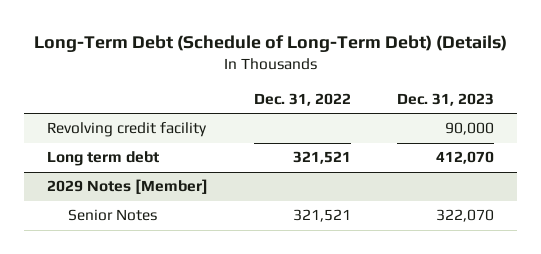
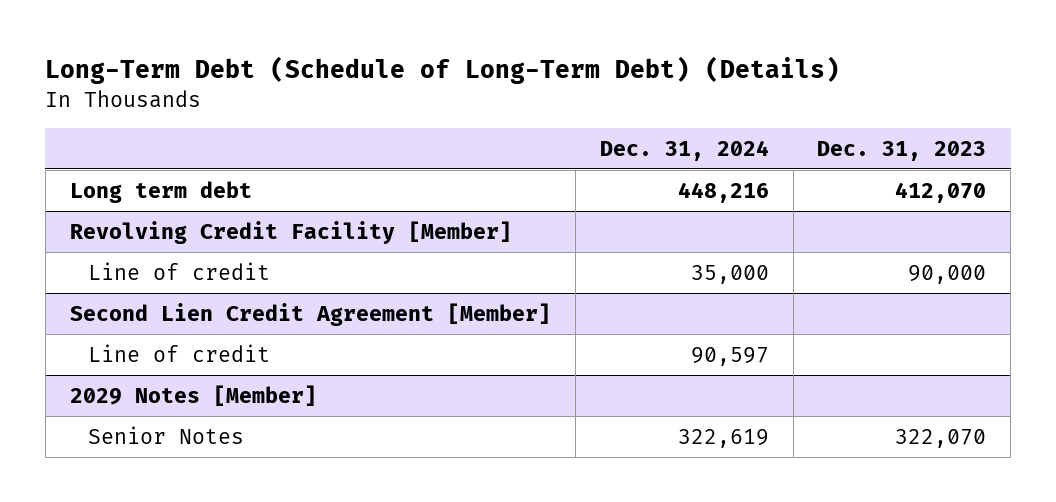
- | Dec. 31, 2022 | Dec. 31, 2023
+ | Dec. 31, 2024 | Dec. 31, 2023
- Revolving credit facility | | 90,000
+ Revolving Credit Facility [Member]
+ Line of credit | 35,000 | 90,000
+ Second Lien Credit Agreement [Member]
+ Line of credit | 90,597 |

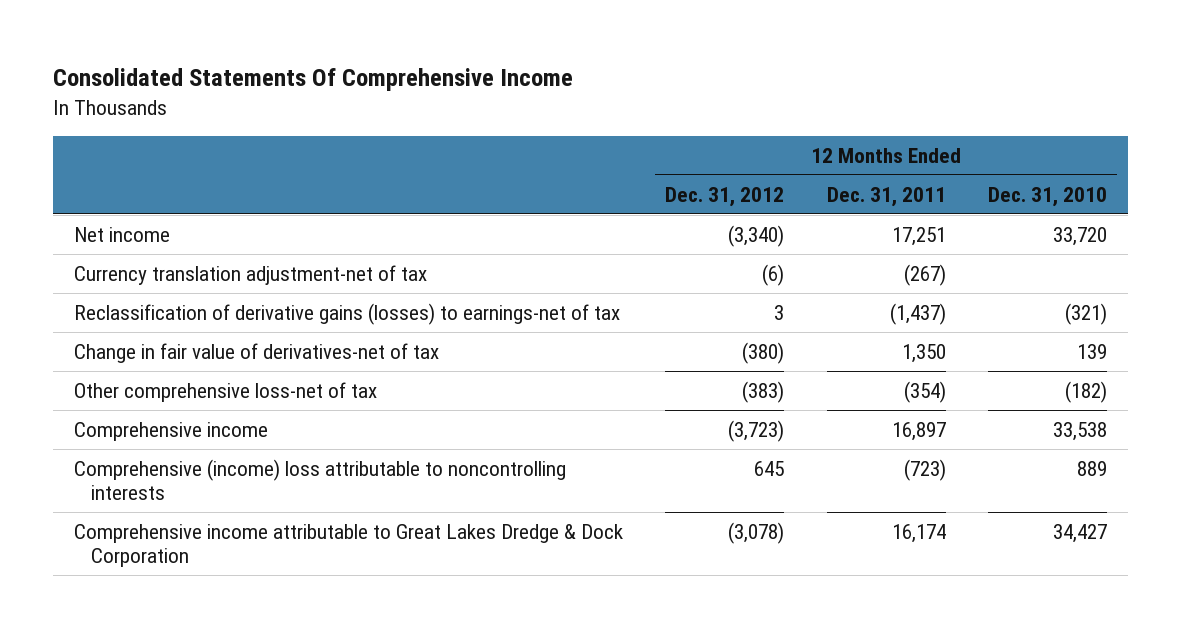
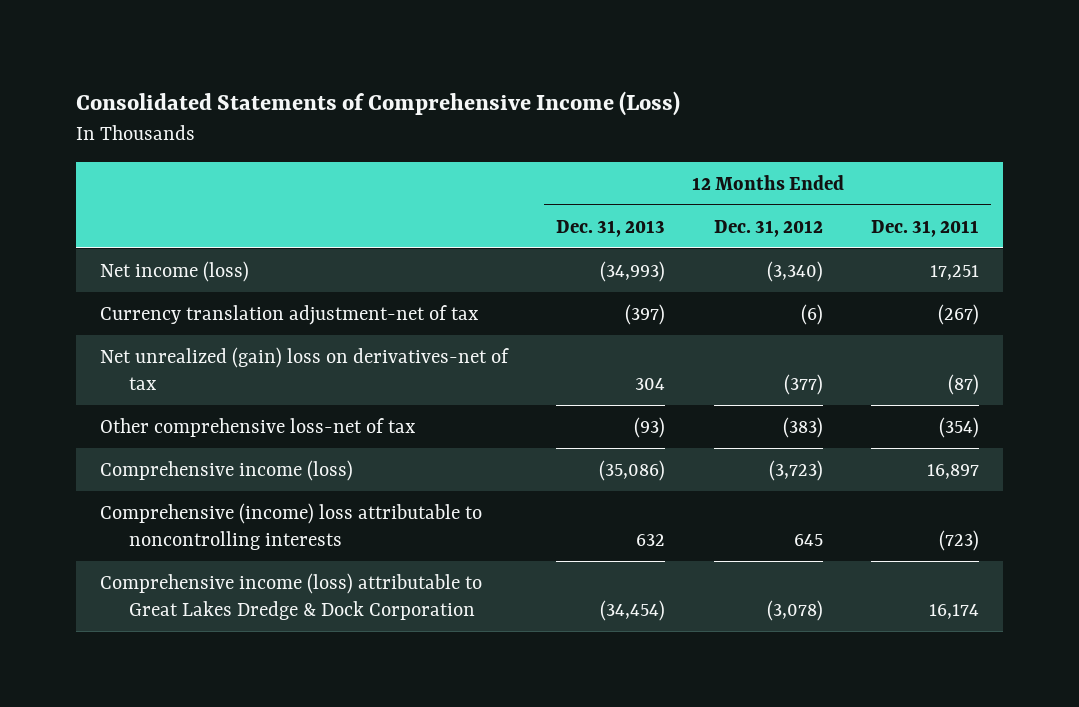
- Consolidated Statements Of Comprehensive Income
+ Consolidated Statements of Comprehensive Income (Loss)
- | 12 Months Ended Dec. 31, 2012 | 12 Months Ended Dec. 31, 2011 | 12 Months Ended Dec. 31, 2010
+ | 12 Months Ended Dec. 31, 2013 | 12 Months Ended Dec. 31, 2012 | 12 Months Ended Dec. 31, 2011
- Net income | (3,340) | 17,251 | 33,720
+ Net income (loss) | (34,993) | (3,340) | 17,251
- Reclassification of derivative gains (losses) to earnings-net of tax | 3 | (1,437) | (321)
- Change in fair value of derivatives-net of tax | (380) | 1,350 | 139
+ Net unrealized (gain) loss on derivatives-net of tax | 304 | (377) | (87)
- Comprehensive income | (3,723) | 16,897 | 33,538
+ Comprehensive income (loss) | (35,086) | (3,723) | 16,897
- Comprehensive income attributable to Great Lakes Dredge & Dock Corporation | (3,078) | 16,174 | 34,427
+ Comprehensive income (loss) attributable to Great Lakes Dredge & Dock Corporation | (34,454) | (3,078) | 16,174

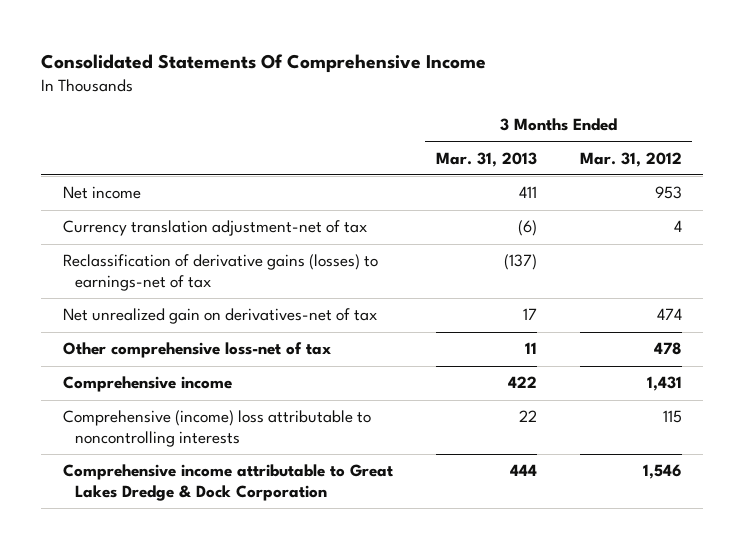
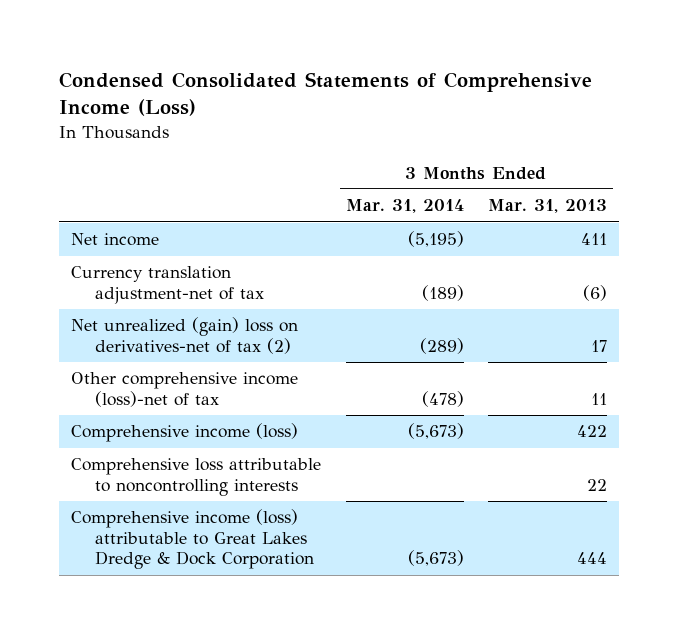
- Consolidated Statements Of Comprehensive Income
+ Condensed Consolidated Statements of Comprehensive Income (Loss)
- | 3 Months Ended Mar. 31, 2013 | 3 Months Ended Mar. 31, 2012
+ | 3 Months Ended Mar. 31, 2014 | 3 Months Ended Mar. 31, 2013
- Reclassification of derivative gains (losses) to earnings-net of tax | (137) |
- Net unrealized gain on derivatives-net of tax | 17 | 474
- Other comprehensive loss-net of tax | 11 | 478
- Comprehensive income | 422 | 1,431
- Comprehensive (income) loss attributable to noncontrolling interests | 22 | 115
- Comprehensive income attributable to Great Lakes Dredge & Dock Corporation | 444 | 1,546
+ Net unrealized (gain) loss on derivatives-net of tax (2) | (289) | 17
+ Other comprehensive income (loss)-net of tax | (478) | 11
+ Comprehensive income (loss) | (5,673) | 422
+ Comprehensive loss attributable to noncontrolling interests | | 22
+ Comprehensive income (loss) attributable to Great Lakes Dredge & Dock Corporation | (5,673) | 444

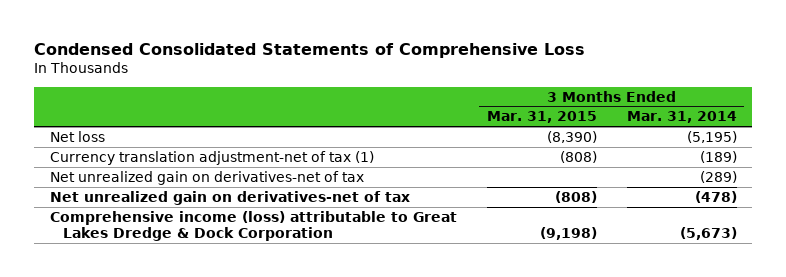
- Condensed Consolidated Statements of Comprehensive Income (Loss)
+ Condensed Consolidated Statements of Comprehensive Loss
- | 3 Months Ended Mar. 31, 2014 | 3 Months Ended Mar. 31, 2013
+ | 3 Months Ended Mar. 31, 2015 | 3 Months Ended Mar. 31, 2014
- Net income | (5,195) | 411
- Currency translation adjustment-net of tax | (189) | (6)
- Net unrealized (gain) loss on derivatives-net of tax (2) | (289) | 17
- Other comprehensive income (loss)-net of tax | (478) | 11
- Comprehensive income (loss) | (5,673) | 422
- Comprehensive loss attributable to noncontrolling interests | | 22
+ Net loss | (8,390) | (5,195)
+ Currency translation adjustment-net of tax (1) | (808) | (189)
+ Net unrealized gain on derivatives-net of tax | | (289)
+ Net unrealized gain on derivatives-net of tax | (808) | (478)

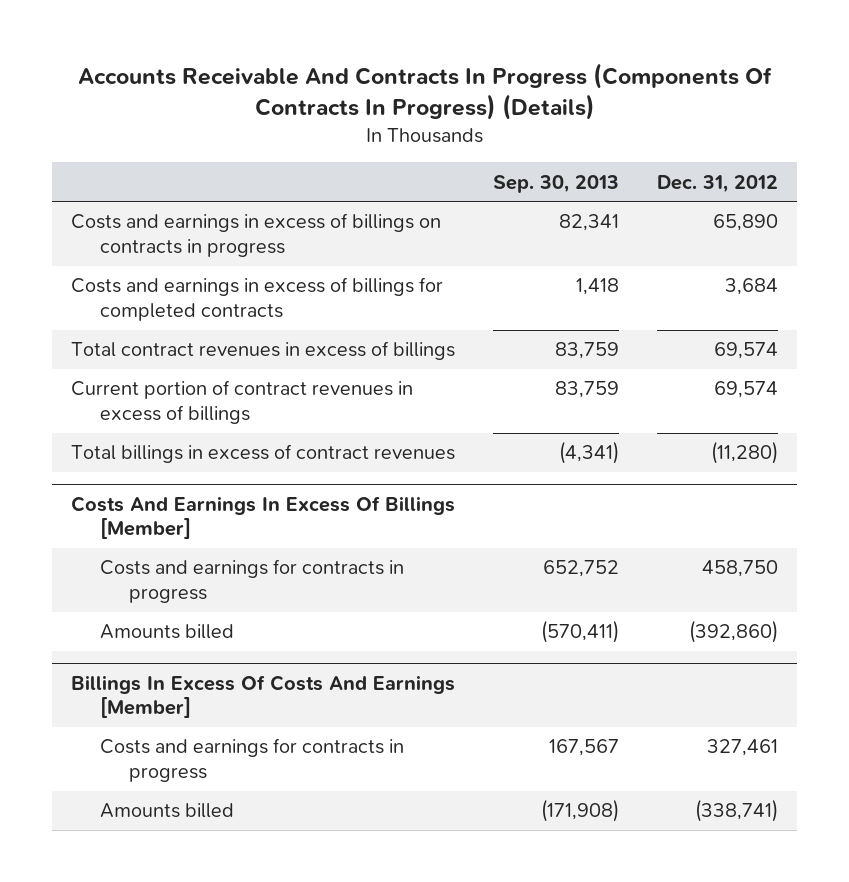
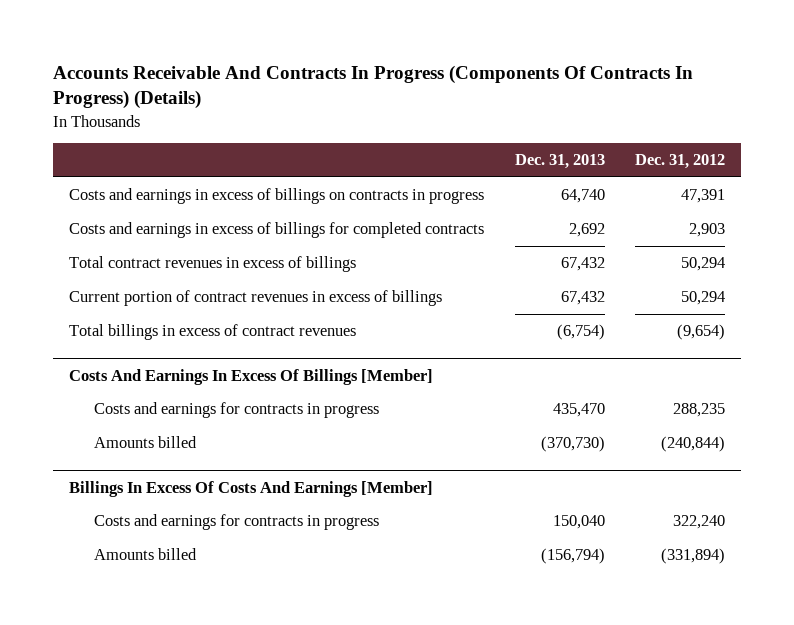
- | Sep. 30, 2013 | Dec. 31, 2012
+ | Dec. 31, 2013 | Dec. 31, 2012
- Costs and earnings in excess of billings on contracts in progress | 82,341 | 65,890
- Costs and earnings in excess of billings for completed contracts | 1,418 | 3,684
- Total contract revenues in excess of billings | 83,759 | 69,574
- Current portion of contract revenues in excess of billings | 83,759 | 69,574
- Total billings in excess of contract revenues | (4,341) | (11,280)
+ Costs and earnings in excess of billings on contracts in progress | 64,740 | 47,391
+ Costs and earnings in excess of billings for completed contracts | 2,692 | 2,903
+ Total contract revenues in excess of billings | 67,432 | 50,294
+ Current portion of contract revenues in excess of billings | 67,432 | 50,294
+ Total billings in excess of contract revenues | (6,754) | (9,654)
@ Costs And Earnings In Excess Of Billings [Member]
- Costs and earnings for contracts in progress | 652,752 | 458,750
- Amounts billed | (570,411) | (392,860)
+ Costs and earnings for contracts in progress | 435,470 | 288,235
+ Amounts billed | (370,730) | (240,844)
@ Billings In Excess Of Costs And Earnings [Member]
- Costs and earnings for contracts in progress | 167,567 | 327,461
- Amounts billed | (171,908) | (338,741)
+ Costs and earnings for contracts in progress | 150,040 | 322,240
+ Amounts billed | (156,794) | (331,894)

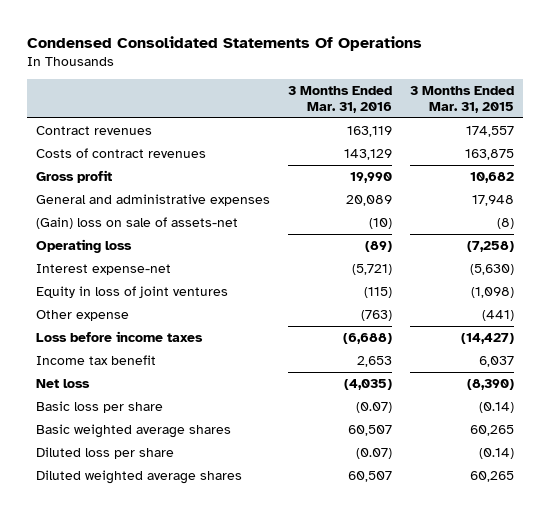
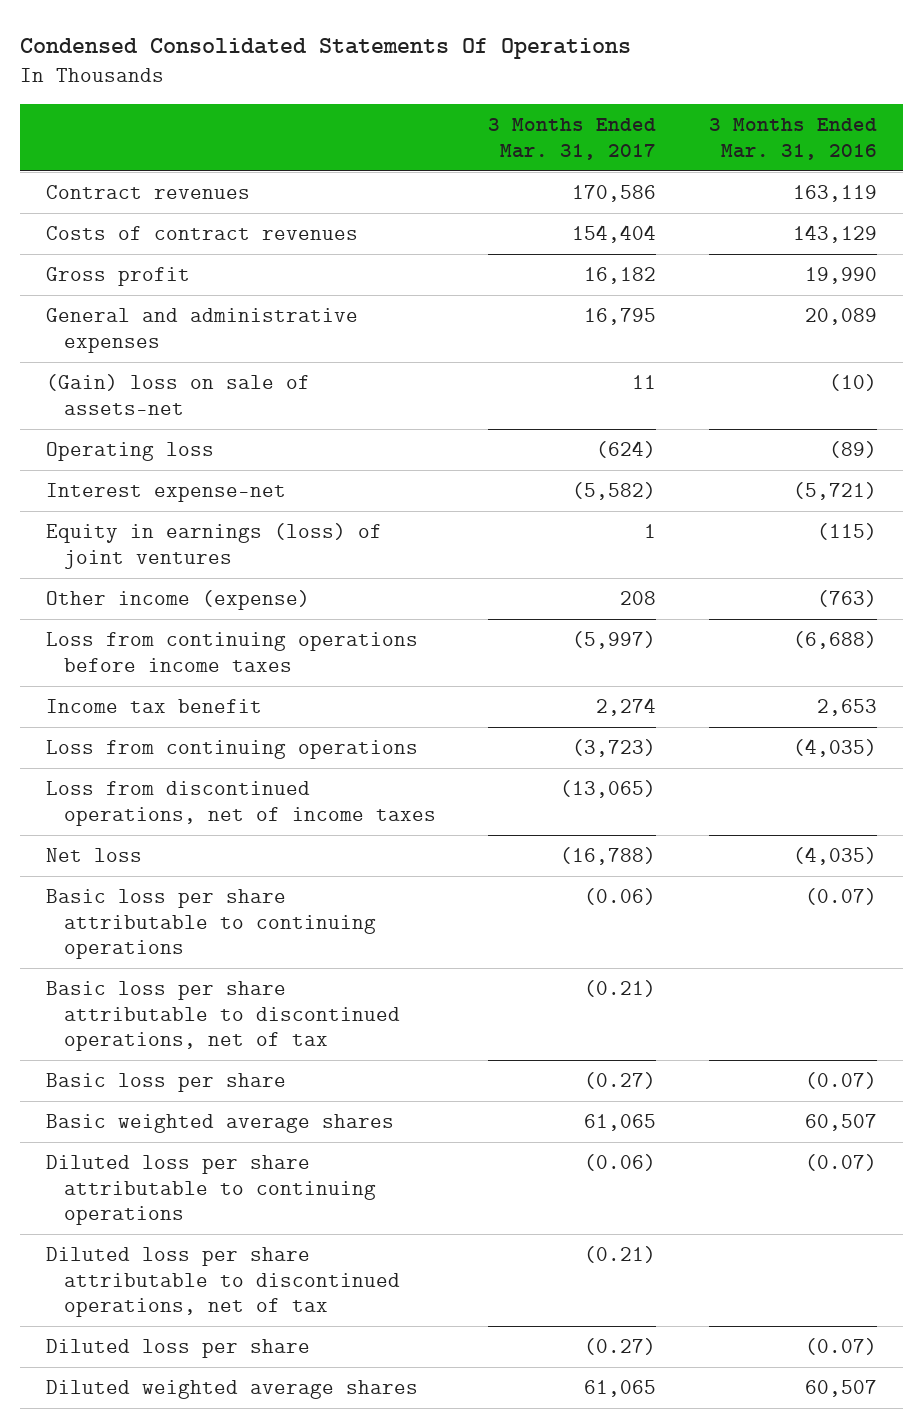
- | 3 Months Ended Mar. 31, 2016 | 3 Months Ended Mar. 31, 2015
+ | 3 Months Ended Mar. 31, 2017 | 3 Months Ended Mar. 31, 2016
- Equity in loss of joint ventures | (115) | (1,098)
- Other expense | (763) | (441)
- Loss before income taxes | (6,688) | (14,427)
+ Equity in earnings (loss) of joint ventures | 1 | (115)
+ Other income (expense) | 208 | (763)
+ Loss from continuing operations before income taxes | (5,997) | (6,688)
+ Loss from continuing operations | (3,723) | (4,035)
+ Loss from discontinued operations, net of income taxes | (13,065) |
+ Basic loss per share attributable to continuing operations | (0.06) | (0.07)
+ Basic loss per share attributable to discontinued operations, net of tax | (0.21) |
+ Diluted loss per share attributable to continuing operations | (0.06) | (0.07)
+ Diluted loss per share attributable to discontinued operations, net of tax | (0.21) |

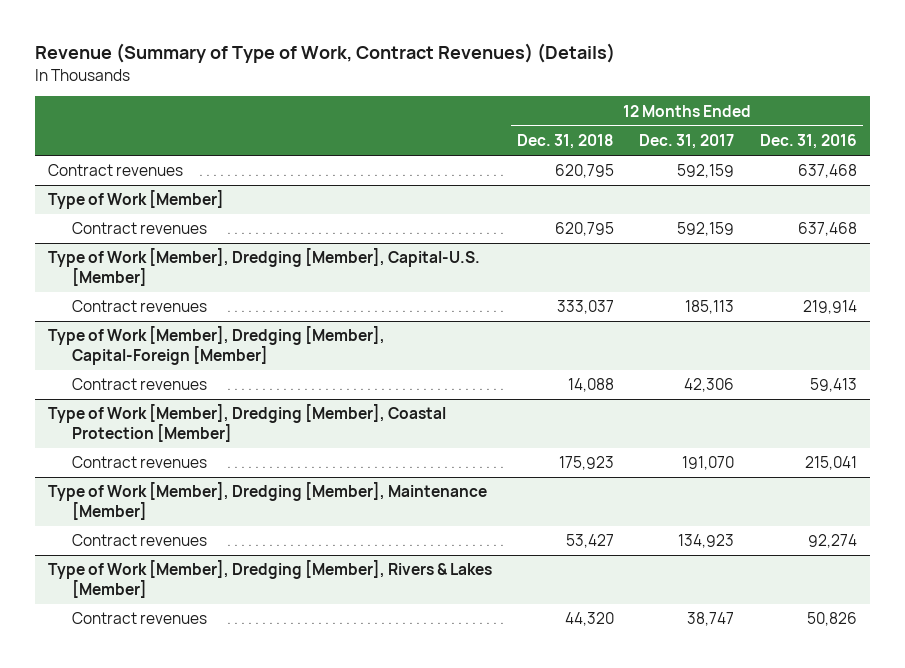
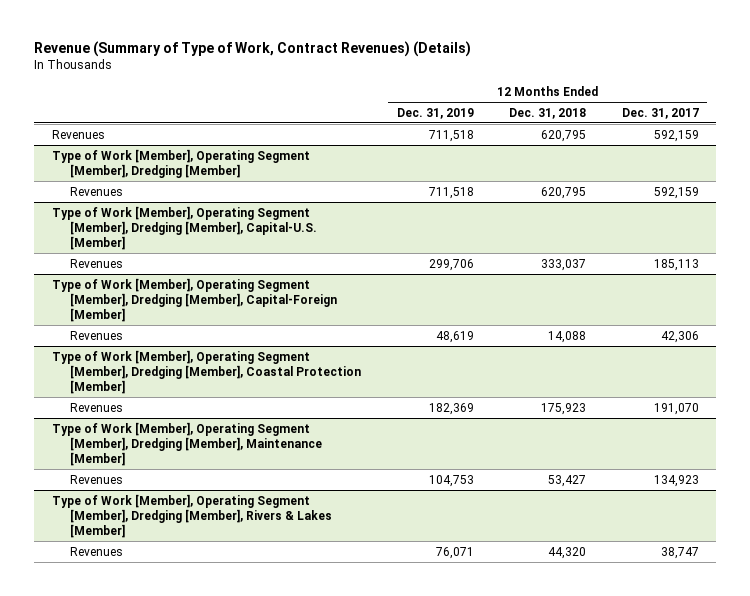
- | 12 Months Ended Dec. 31, 2018 | 12 Months Ended Dec. 31, 2017 | 12 Months Ended Dec. 31, 2016
+ | 12 Months Ended Dec. 31, 2019 | 12 Months Ended Dec. 31, 2018 | 12 Months Ended Dec. 31, 2017
- Contract revenues | 620,795 | 592,159 | 637,468
- Type of Work [Member]
- Contract revenues | 620,795 | 592,159 | 637,468
- Type of Work [Member], Dredging [Member], Capital-U.S. [Member]
- Contract revenues | 333,037 | 185,113 | 219,914
- Type of Work [Member], Dredging [Member], Capital-Foreign [Member]
- Contract revenues | 14,088 | 42,306 | 59,413
- Type of Work [Member], Dredging [Member], Coastal Protection [Member]
- Contract revenues | 175,923 | 191,070 | 215,041
- Type of Work [Member], Dredging [Member], Maintenance [Member]
- Contract revenues | 53,427 | 134,923 | 92,274
- Type of Work [Member], Dredging [Member], Rivers & Lakes [Member]
- Contract revenues | 44,320 | 38,747 | 50,826
+ Revenues | 711,518 | 620,795 | 592,159
+ Type of Work [Member], Operating Segment [Member], Dredging [Member]
+ Revenues | 711,518 | 620,795 | 592,159
+ Type of Work [Member], Operating Segment [Member], Dredging [Member], Capital-U.S. [Member]
+ Revenues | 299,706 | 333,037 | 185,113
+ Type of Work [Member], Operating Segment [Member], Dredging [Member], Capital-Foreign [Member]
+ Revenues | 48,619 | 14,088 | 42,306
+ Type of Work [Member], Operating Segment [Member], Dredging [Member], Coastal Protection [Member]
+ Revenues | 182,369 | 175,923 | 191,070
+ Type of Work [Member], Operating Segment [Member], Dredging [Member], Maintenance [Member]
+ Revenues | 104,753 | 53,427 | 134,923
+ Type of Work [Member], Operating Segment [Member], Dredging [Member], Rivers & Lakes [Member]
+ Revenues | 76,071 | 44,320 | 38,747

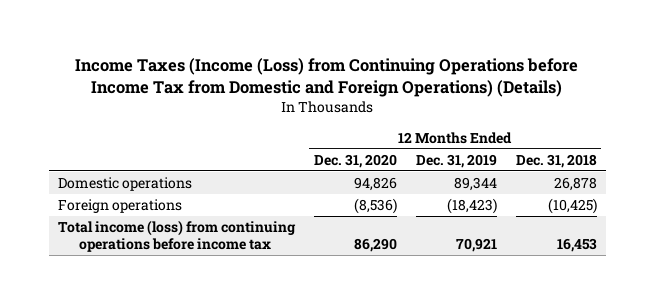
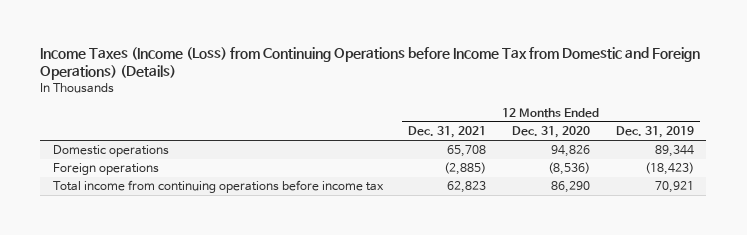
- | 12 Months Ended Dec. 31, 2020 | 12 Months Ended Dec. 31, 2019 | 12 Months Ended Dec. 31, 2018
+ | 12 Months Ended Dec. 31, 2021 | 12 Months Ended Dec. 31, 2020 | 12 Months Ended Dec. 31, 2019
- Total income (loss) from continuing operations before income tax | 86,290 | 70,921 | 16,453
+ Total income from continuing operations before income tax | 62,823 | 86,290 | 70,921

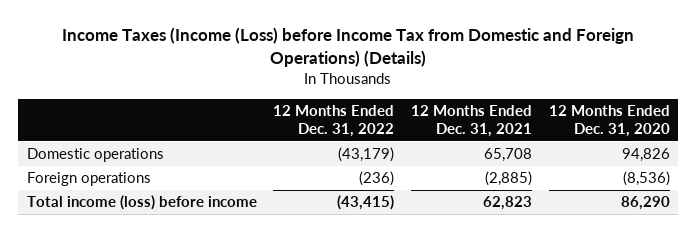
- Income Taxes (Income (Loss) from Continuing Operations before Income Tax from Domestic and Foreign Operations) (Details)
+ Income Taxes (Income (Loss) before Income Tax from Domestic and Foreign Operations) (Details)
- | 12 Months Ended Dec. 31, 2021 | 12 Months Ended Dec. 31, 2020 | 12 Months Ended Dec. 31, 2019
+ | 12 Months Ended Dec. 31, 2022 | 12 Months Ended Dec. 31, 2021 | 12 Months Ended Dec. 31, 2020
- Total income from continuing operations before income tax | 62,823 | 86,290 | 70,921
+ Total income (loss) before income | (43,415) | 62,823 | 86,290

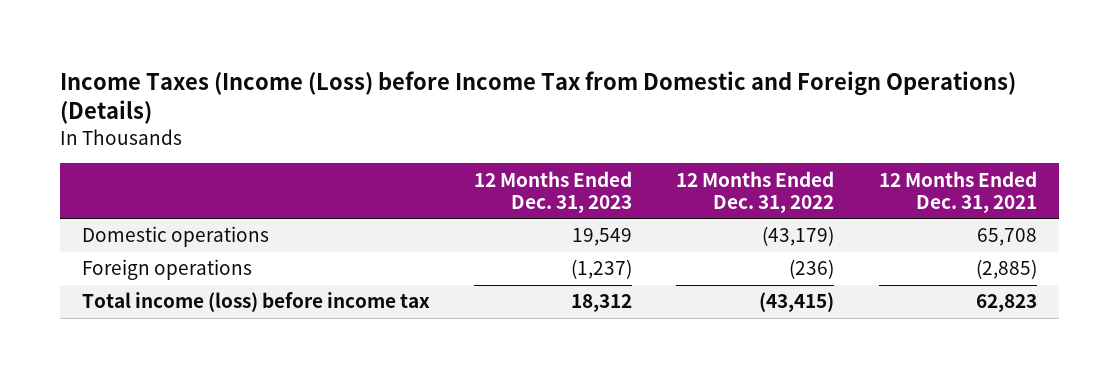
- | 12 Months Ended Dec. 31, 2022 | 12 Months Ended Dec. 31, 2021 | 12 Months Ended Dec. 31, 2020
+ | 12 Months Ended Dec. 31, 2023 | 12 Months Ended Dec. 31, 2022 | 12 Months Ended Dec. 31, 2021
- Total income (loss) before income | (43,415) | 62,823 | 86,290
+ Total income (loss) before income tax | 18,312 | (43,415) | 62,823

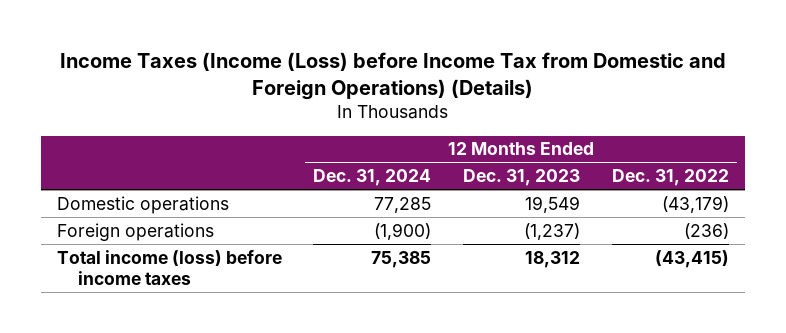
- | 12 Months Ended Dec. 31, 2023 | 12 Months Ended Dec. 31, 2022 | 12 Months Ended Dec. 31, 2021
+ | 12 Months Ended Dec. 31, 2024 | 12 Months Ended Dec. 31, 2023 | 12 Months Ended Dec. 31, 2022
- Total income (loss) before income tax | 18,312 | (43,415) | 62,823
+ Total income (loss) before income taxes | 75,385 | 18,312 | (43,415)

